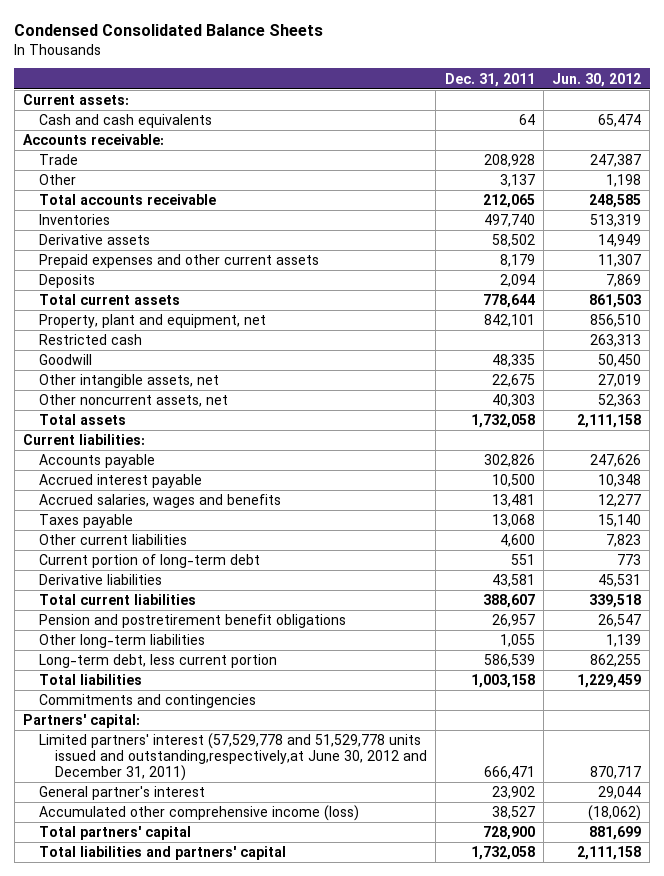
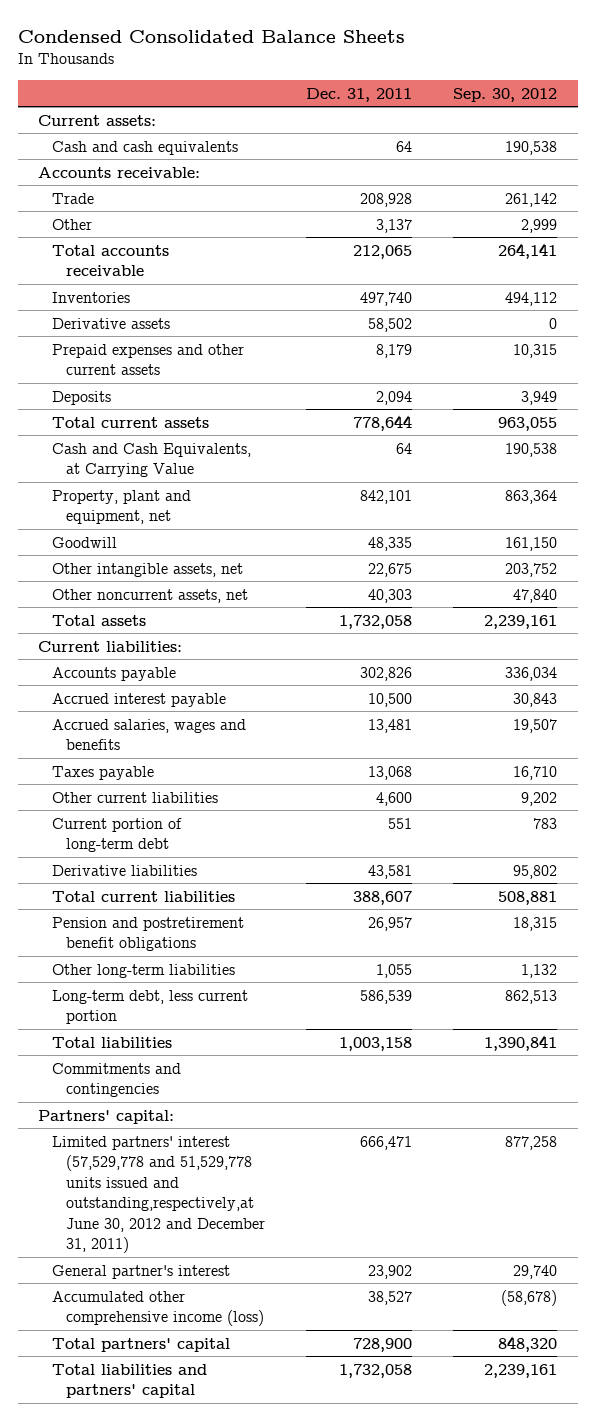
- | Dec. 31, 2011 | Jun. 30, 2012
+ | Dec. 31, 2011 | Sep. 30, 2012
+ Cash and Cash Equivalents, at Carrying Value | 64 | 190,538
- Restricted cash | | 263,313

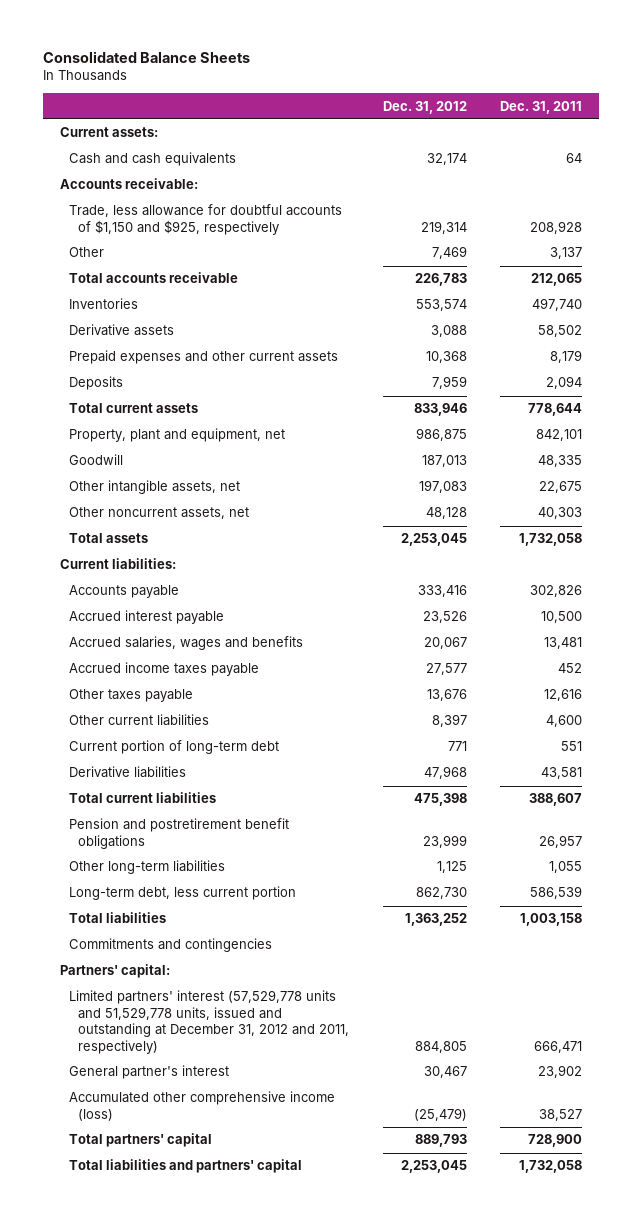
- Condensed Consolidated Balance Sheets
+ Consolidated Balance Sheets
- | Dec. 31, 2011 | Sep. 30, 2012
+ | Dec. 31, 2012 | Dec. 31, 2011
- Trade | 208,928 | 261,142
+ Trade, less allowance for doubtful accounts of $1,150 and $925, respectively | 219,314 | 208,928
- Cash and Cash Equivalents, at Carrying Value | 64 | 190,538
- Taxes payable | 13,068 | 16,710
+ Accrued income taxes payable | 27,577 | 452
+ Other taxes payable | 13,676 | 12,616
- Limited partners' interest (57,529,778 and 51,529,778 units issued and outstanding,respectively,at June 30, 2012 and December 31, 2011) | 666,471 | 877,258
+ Limited partners' interest (57,529,778 units and 51,529,778 units, issued and outstanding at December 31, 2012 and 2011, respectively) | 884,805 | 666,471

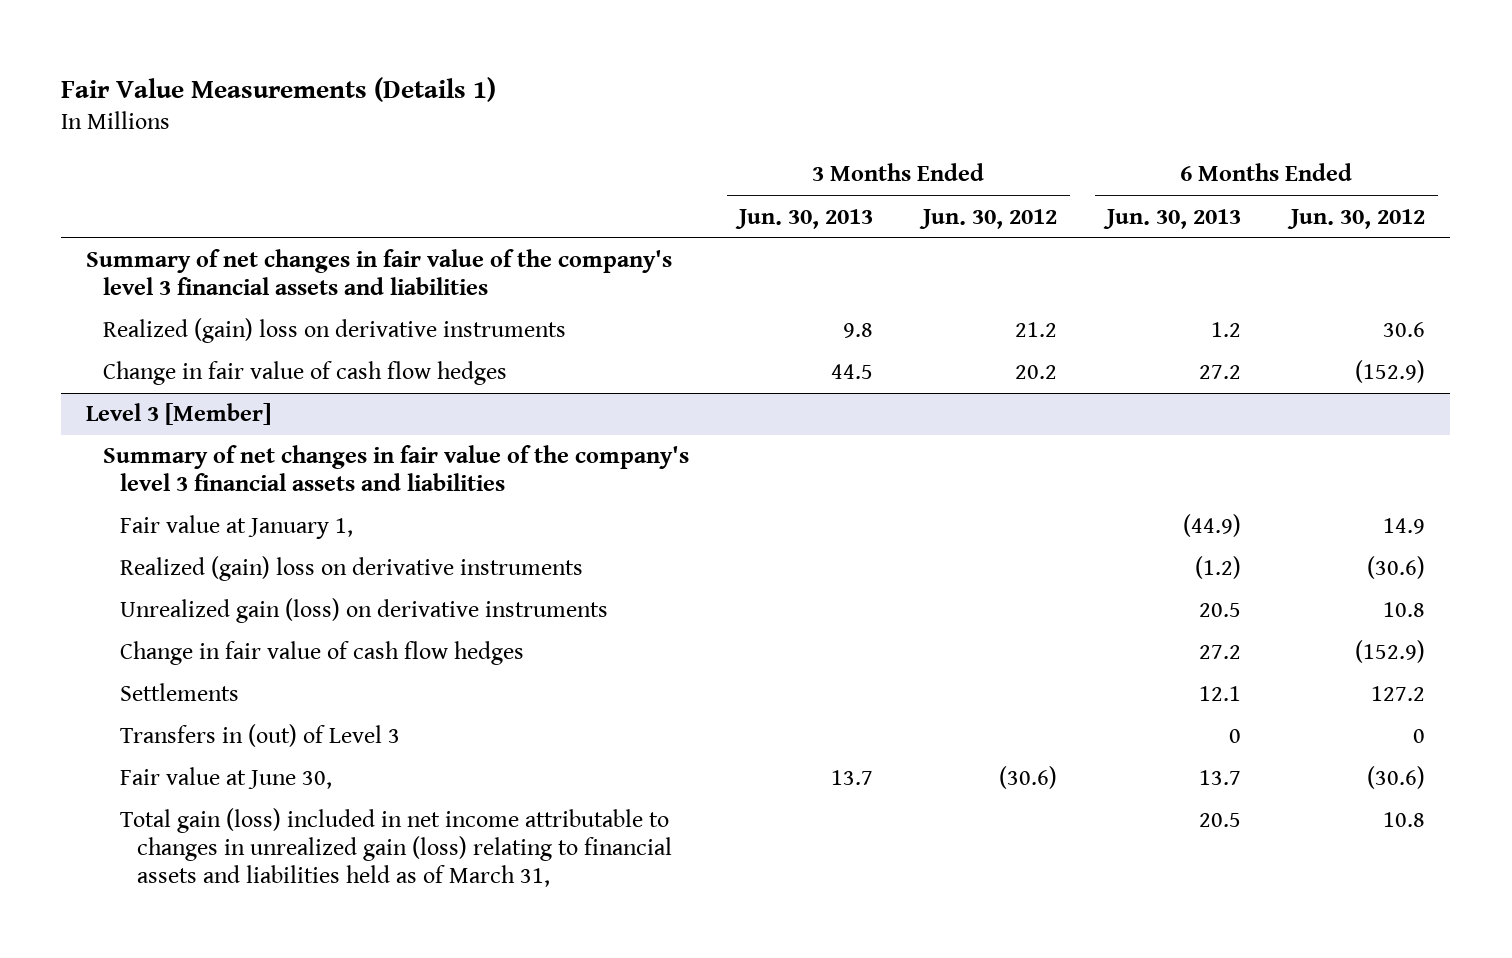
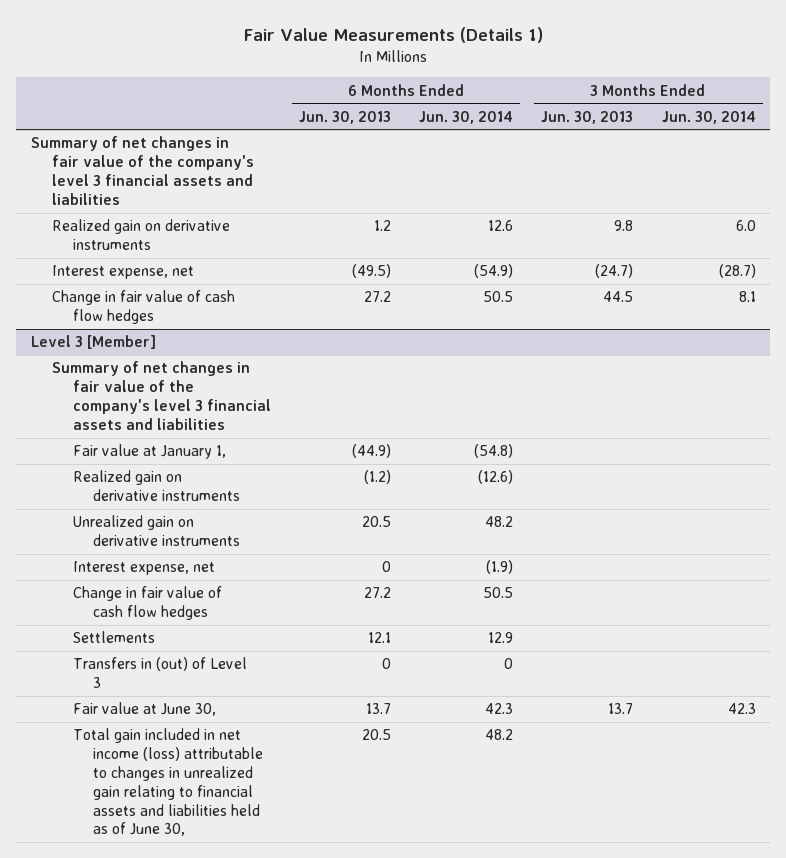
- | 3 Months Ended Jun. 30, 2013 | 3 Months Ended Jun. 30, 2012 | 6 Months Ended Jun. 30, 2013 | 6 Months Ended Jun. 30, 2012
+ | 6 Months Ended Jun. 30, 2013 | 6 Months Ended Jun. 30, 2014 | 3 Months Ended Jun. 30, 2013 | 3 Months Ended Jun. 30, 2014
- Realized (gain) loss on derivative instruments | 9.8 | 21.2 | 1.2 | 30.6
+ Realized gain on derivative instruments | 1.2 | 12.6 | 9.8 | 6.0
+ Interest expense, net | (49.5) | (54.9) | (24.7) | (28.7)
@ Level 3 [Member]
- Realized (gain) loss on derivative instruments | | | (1.2) | (30.6)
- Unrealized gain (loss) on derivative instruments | | | 20.5 | 10.8
+ Realized gain on derivative instruments | (1.2) | (12.6) | |
+ Unrealized gain on derivative instruments | 20.5 | 48.2 | |
+ Interest expense, net | 0 | (1.9) | |
- Total gain (loss) included in net income attributable to changes in unrealized gain (loss) relating to financial assets and liabilities held as of March 31, | | | 20.5 | 10.8
+ Total gain included in net income (loss) attributable to changes in unrealized gain relating to financial assets and liabilities held as of June 30, | 20.5 | 48.2 | |

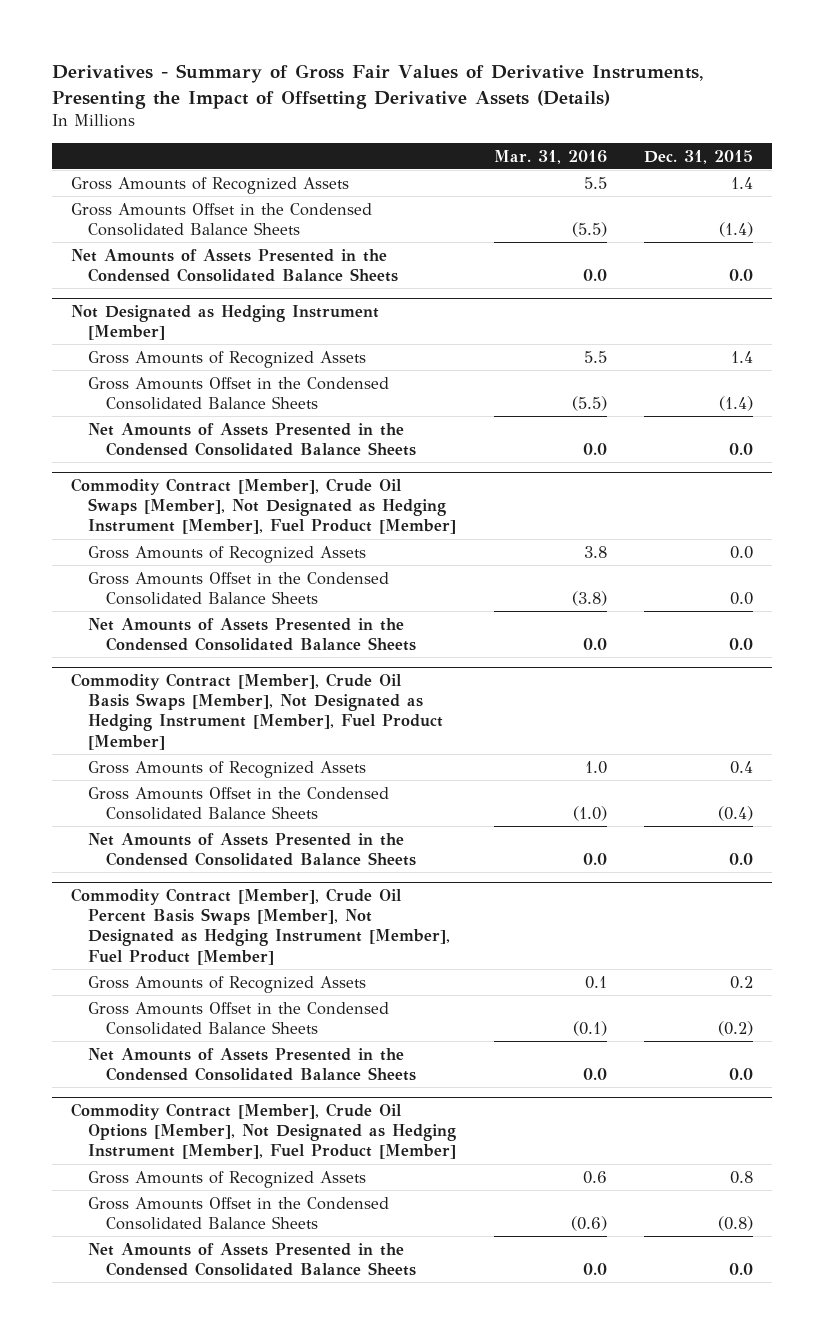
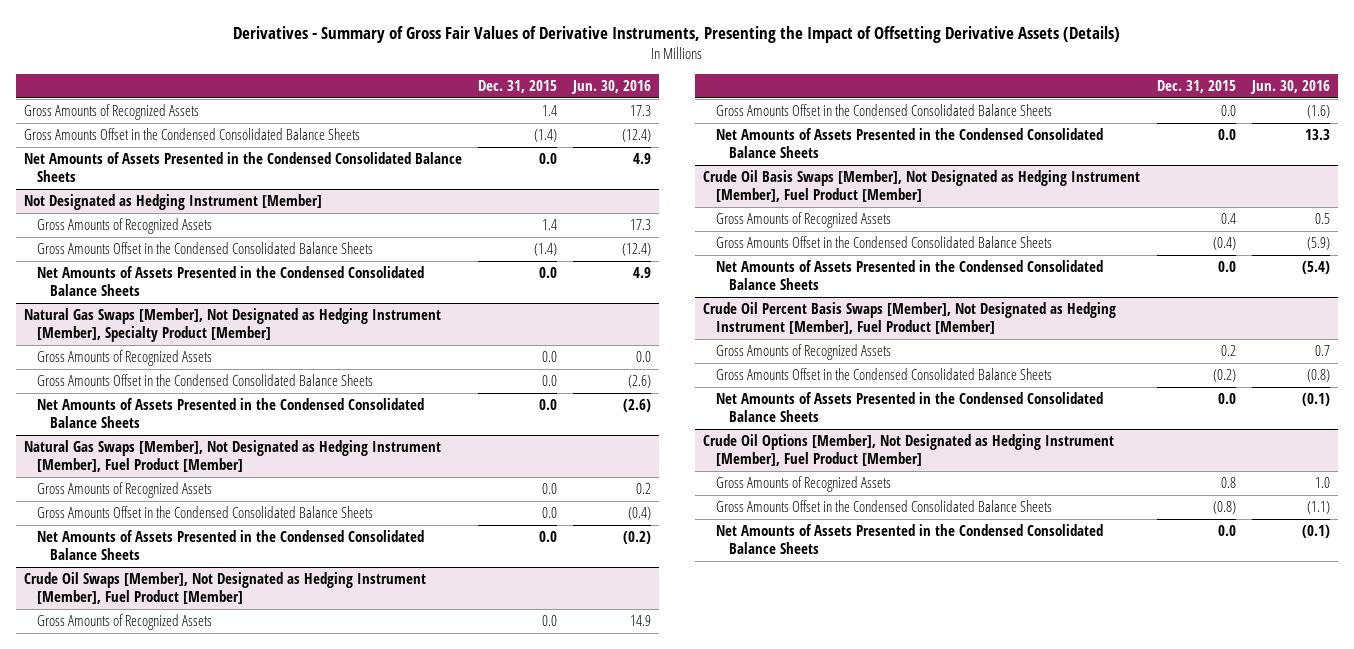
- | Mar. 31, 2016 | Dec. 31, 2015
+ | Dec. 31, 2015 | Jun. 30, 2016
- Commodity Contract [Member], Crude Oil Swaps [Member], Not Designated as Hedging Instrument [Member], Fuel Product [Member]
+ Natural Gas Swaps [Member], Not Designated as Hedging Instrument [Member], Specialty Product [Member]
- Commodity Contract [Member], Crude Oil Basis Swaps [Member], Not Designated as Hedging Instrument [Member], Fuel Product [Member]
+ Natural Gas Swaps [Member], Not Designated as Hedging Instrument [Member], Fuel Product [Member]
+ Gross Amounts of Recognized Assets | 0.0 | 0.2
+ Gross Amounts Offset in the Condensed Consolidated Balance Sheets | 0.0 | (0.4)
+ Net Amounts of Assets Presented in the Condensed Consolidated Balance Sheets | 0.0 | (0.2)
+ Crude Oil Swaps [Member], Not Designated as Hedging Instrument [Member], Fuel Product [Member]
+ Gross Amounts of Recognized Assets | 0.0 | 14.9
+ Gross Amounts Offset in the Condensed Consolidated Balance Sheets | 0.0 | (1.6)
+ Net Amounts of Assets Presented in the Condensed Consolidated Balance Sheets | 0.0 | 13.3
+ Crude Oil Basis Swaps [Member], Not Designated as Hedging Instrument [Member], Fuel Product [Member]
- Commodity Contract [Member], Crude Oil Percent Basis Swaps [Member], Not Designated as Hedging Instrument [Member], Fuel Product [Member]
+ Crude Oil Percent Basis Swaps [Member], Not Designated as Hedging Instrument [Member], Fuel Product [Member]
- Commodity Contract [Member], Crude Oil Options [Member], Not Designated as Hedging Instrument [Member], Fuel Product [Member]
+ Crude Oil Options [Member], Not Designated as Hedging Instrument [Member], Fuel Product [Member]

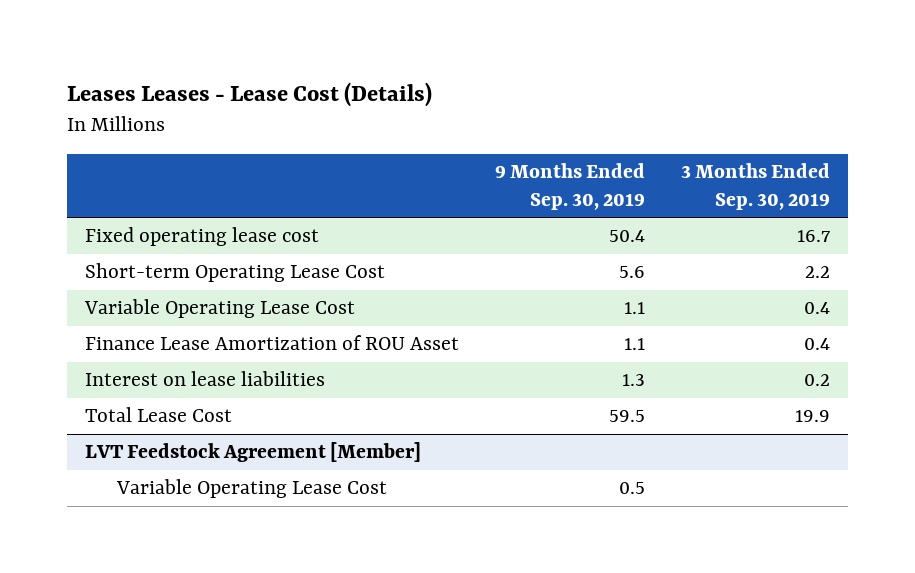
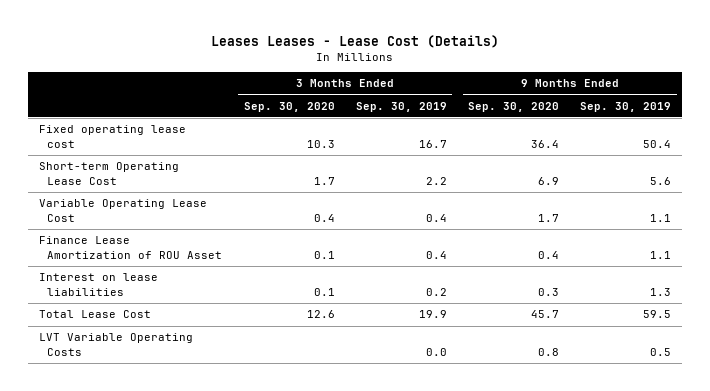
- | 9 Months Ended Sep. 30, 2019 | 3 Months Ended Sep. 30, 2019
+ | 3 Months Ended Sep. 30, 2020 | 3 Months Ended Sep. 30, 2019 | 9 Months Ended Sep. 30, 2020 | 9 Months Ended Sep. 30, 2019
- LVT Feedstock Agreement [Member]
- Variable Operating Lease Cost | 0.5 |
+ LVT Variable Operating Costs | | 0.0 | 0.8 | 0.5

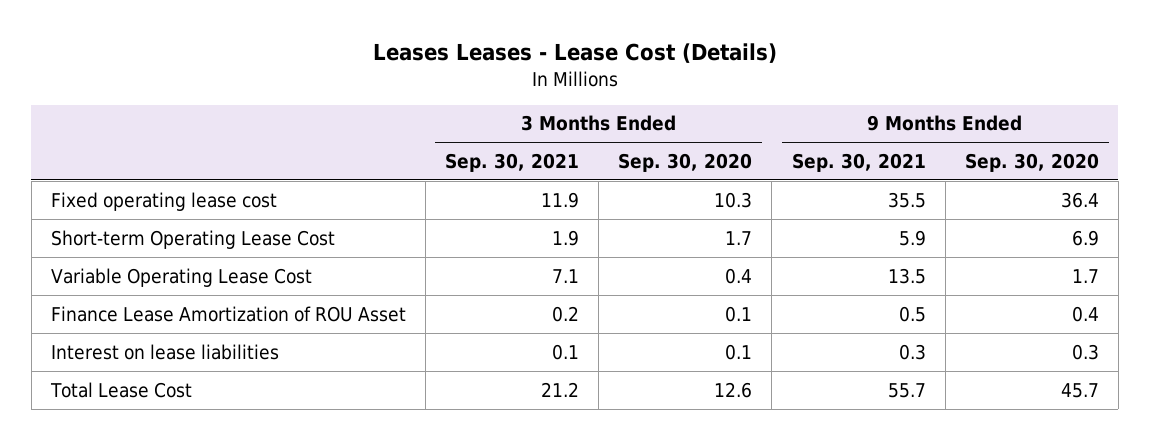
- | 3 Months Ended Sep. 30, 2020 | 3 Months Ended Sep. 30, 2019 | 9 Months Ended Sep. 30, 2020 | 9 Months Ended Sep. 30, 2019
+ | 3 Months Ended Sep. 30, 2021 | 3 Months Ended Sep. 30, 2020 | 9 Months Ended Sep. 30, 2021 | 9 Months Ended Sep. 30, 2020
- LVT Variable Operating Costs | | 0.0 | 0.8 | 0.5

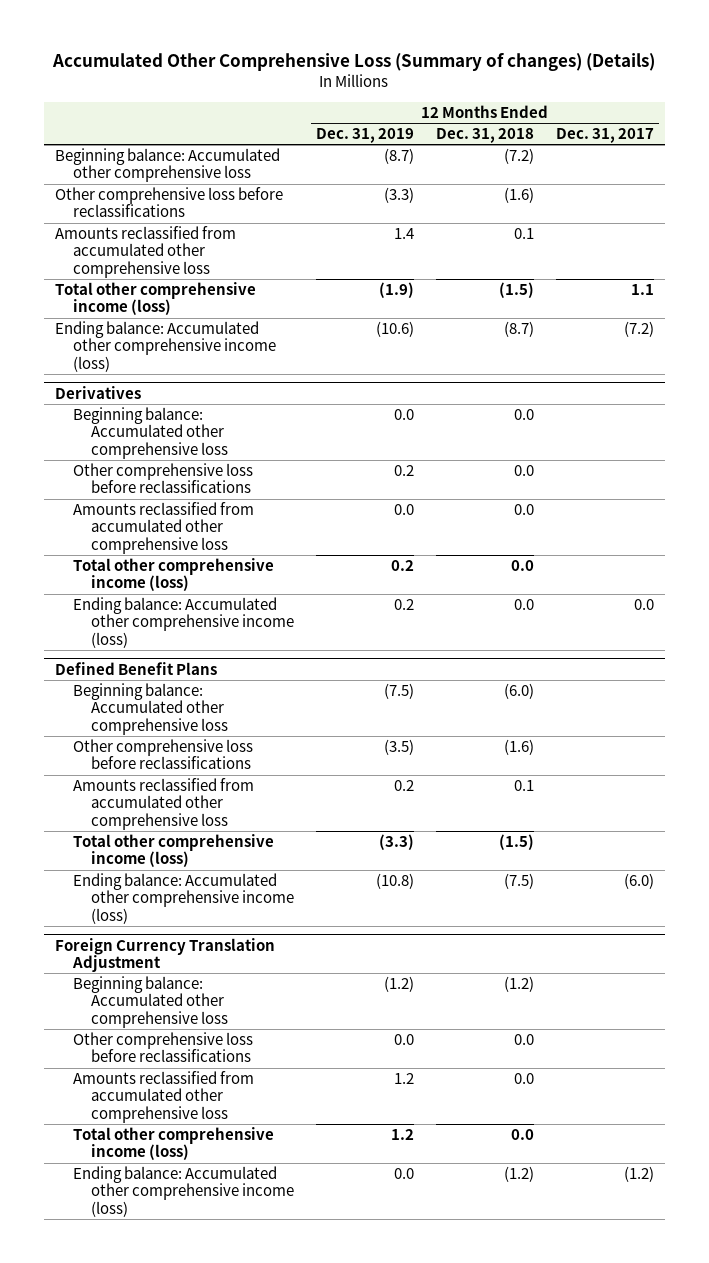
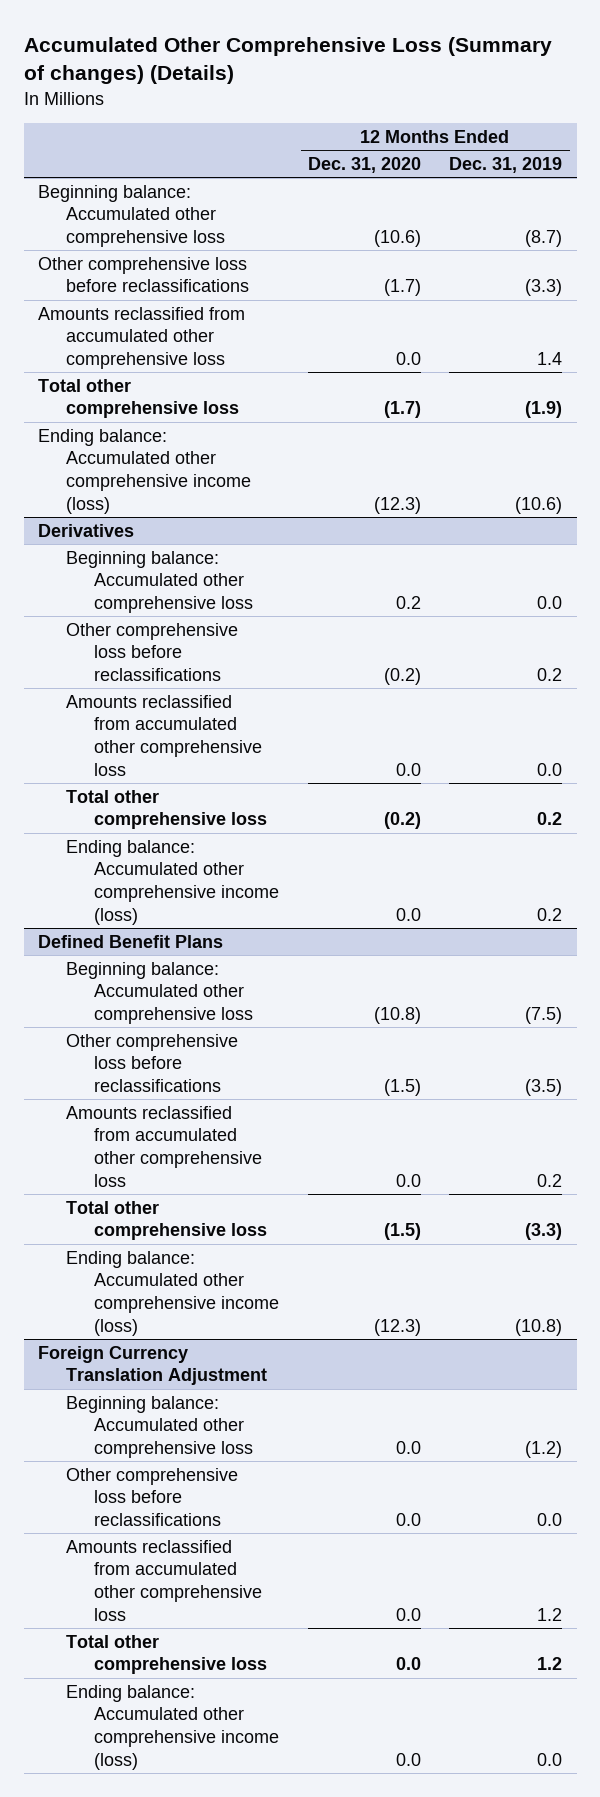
- | 12 Months Ended Dec. 31, 2019 | 12 Months Ended Dec. 31, 2018 | 12 Months Ended Dec. 31, 2017
+ | 12 Months Ended Dec. 31, 2020 | 12 Months Ended Dec. 31, 2019
- Total other comprehensive income (loss) | (1.9) | (1.5) | 1.1
+ Total other comprehensive loss | (1.7) | (1.9)
@ Derivatives
- Total other comprehensive income (loss) | 0.2 | 0.0 |
+ Total other comprehensive loss | (0.2) | 0.2
@ Defined Benefit Plans
- Total other comprehensive income (loss) | (3.3) | (1.5) |
+ Total other comprehensive loss | (1.5) | (3.3)
@ Foreign Currency Translation Adjustment
- Total other comprehensive income (loss) | 1.2 | 0.0 |
+ Total other comprehensive loss | 0.0 | 1.2

